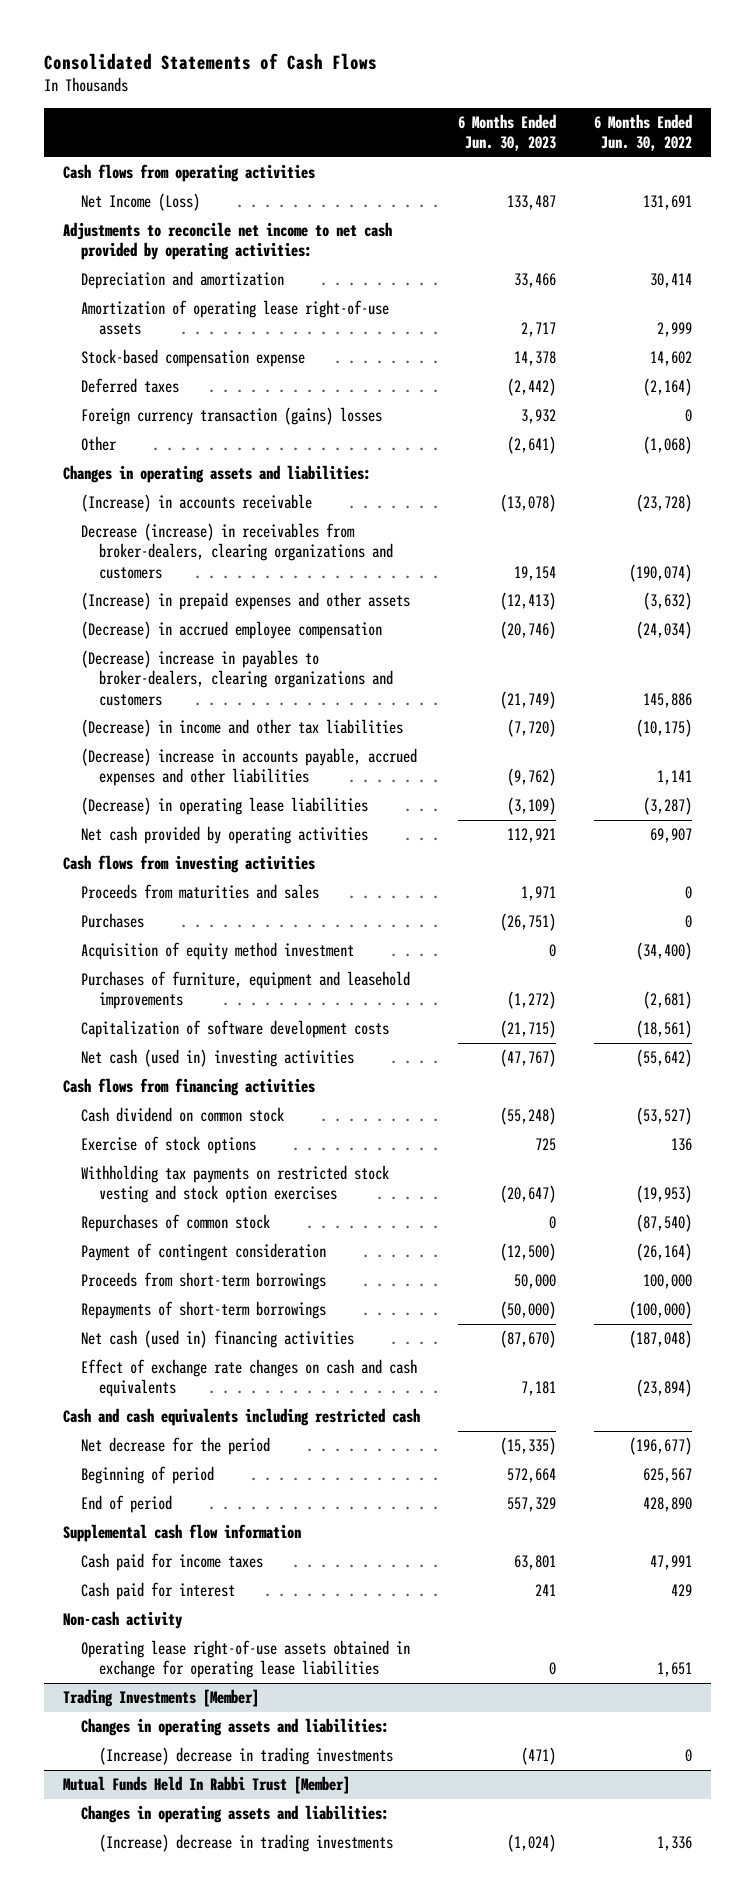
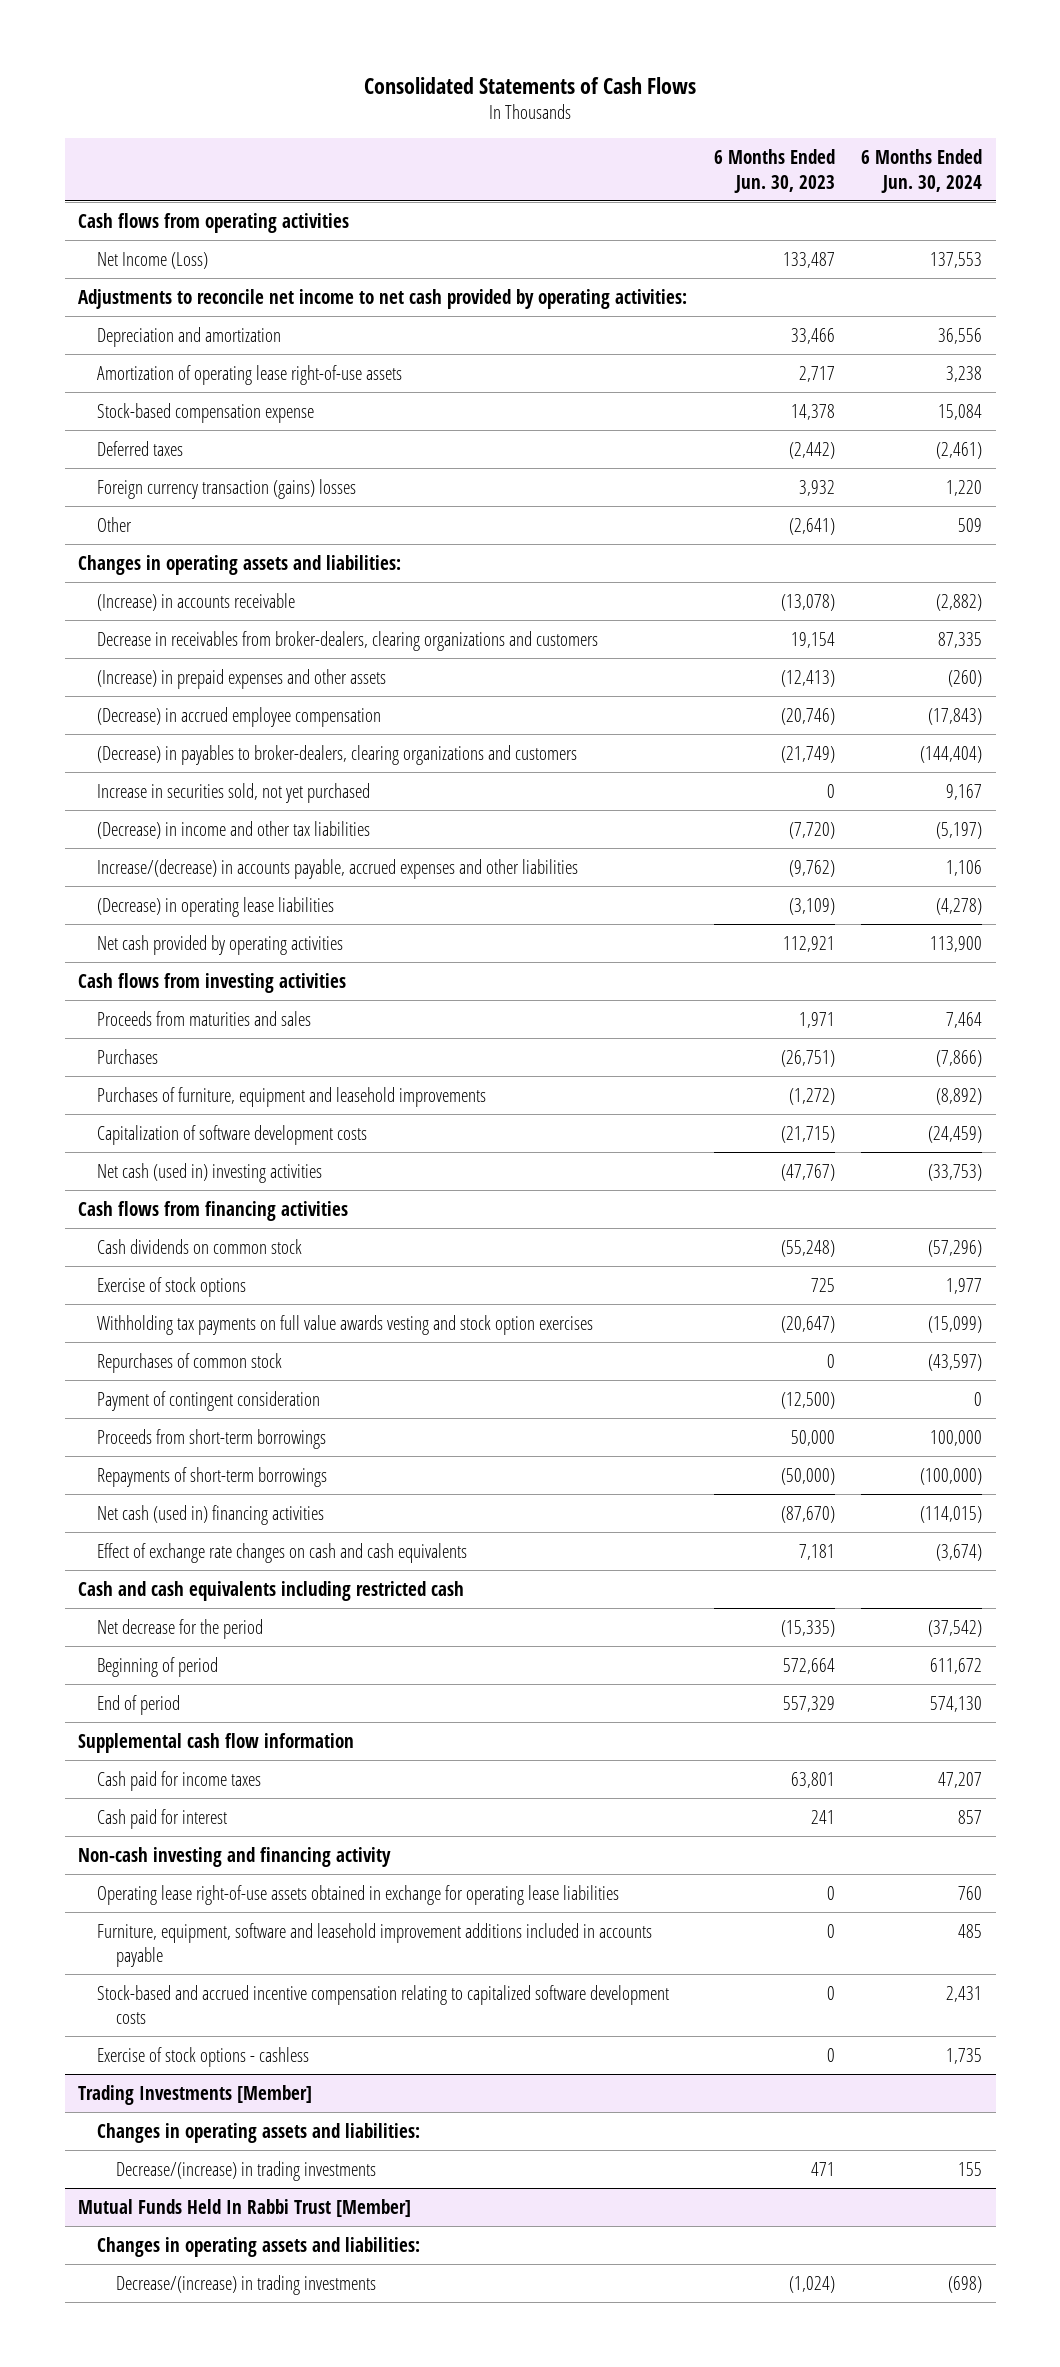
- | 6 Months Ended Jun. 30, 2023 | 6 Months Ended Jun. 30, 2022
+ | 6 Months Ended Jun. 30, 2023 | 6 Months Ended Jun. 30, 2024
- Decrease (increase) in receivables from broker-dealers, clearing organizations and customers | 19,154 | (190,074)
+ Decrease in receivables from broker-dealers, clearing organizations and customers | 19,154 | 87,335
- (Decrease) increase in payables to broker-dealers, clearing organizations and customers | (21,749) | 145,886
+ (Decrease) in payables to broker-dealers, clearing organizations and customers | (21,749) | (144,404)
+ Increase in securities sold, not yet purchased | 0 | 9,167
- (Decrease) increase in accounts payable, accrued expenses and other liabilities | (9,762) | 1,141
+ Increase/(decrease) in accounts payable, accrued expenses and other liabilities | (9,762) | 1,106
- Acquisition of equity method investment | 0 | (34,400)
- Cash dividend on common stock | (55,248) | (53,527)
+ Cash dividends on common stock | (55,248) | (57,296)
- Withholding tax payments on restricted stock vesting and stock option exercises | (20,647) | (19,953)
+ Withholding tax payments on full value awards vesting and stock option exercises | (20,647) | (15,099)
- Non-cash activity
+ Non-cash investing and financing activity
+ Furniture, equipment, software and leasehold improvement additions included in accounts payable | 0 | 485
+ Stock-based and accrued incentive compensation relating to capitalized software development costs | 0 | 2,431
+ Exercise of stock options - cashless | 0 | 1,735
@ Trading Investments [Member]
- (Increase) decrease in trading investments | (471) | 0
+ Decrease/(increase) in trading investments | 471 | 155
@ Mutual Funds Held In Rabbi Trust [Member]
- (Increase) decrease in trading investments | (1,024) | 1,336
+ Decrease/(increase) in trading investments | (1,024) | (698)

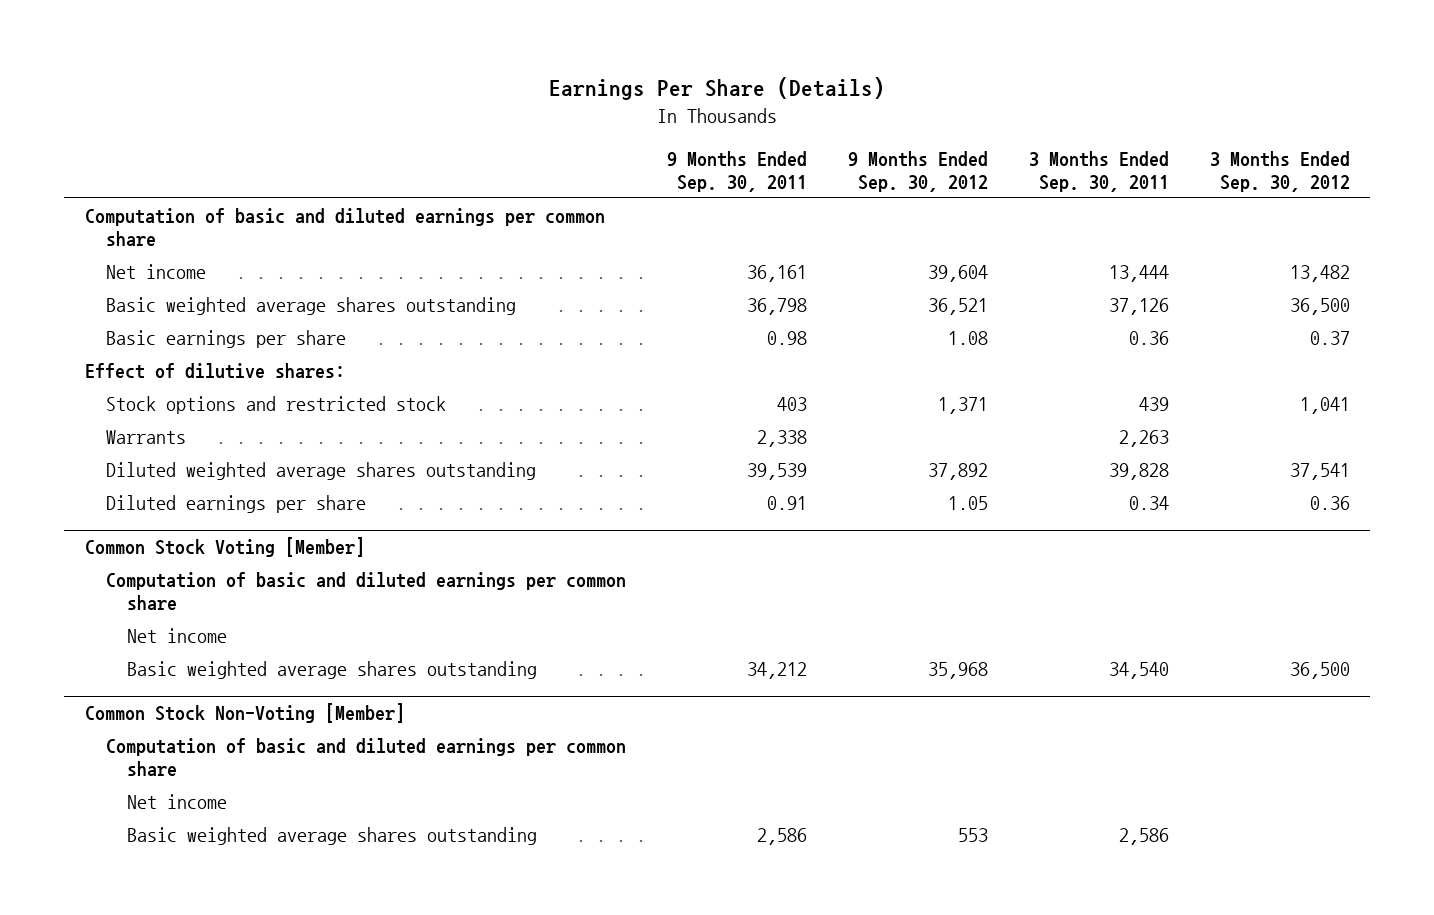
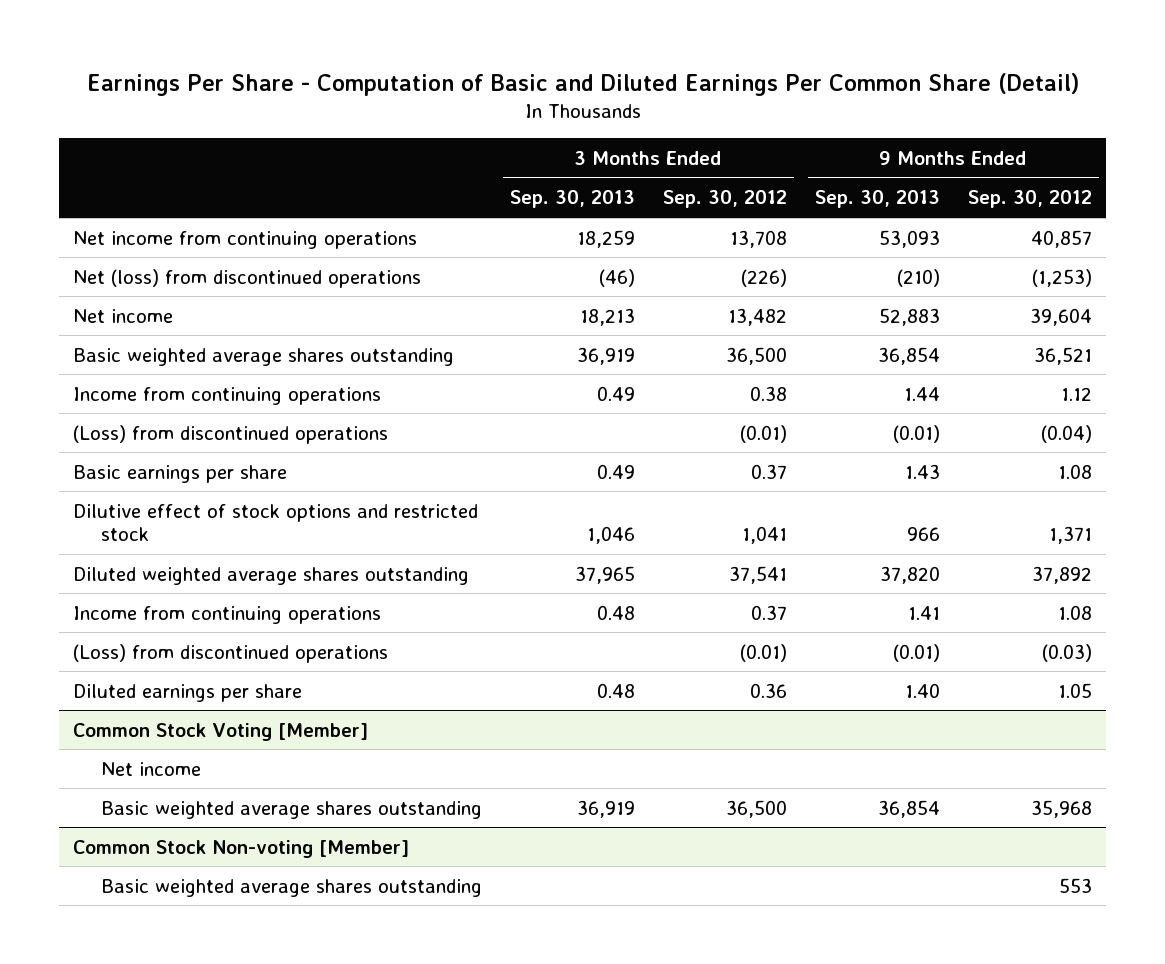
- Earnings Per Share (Details)
+ Earnings Per Share - Computation of Basic and Diluted Earnings Per Common Share (Detail)
- | 9 Months Ended Sep. 30, 2011 | 9 Months Ended Sep. 30, 2012 | 3 Months Ended Sep. 30, 2011 | 3 Months Ended Sep. 30, 2012
+ | 3 Months Ended Sep. 30, 2013 | 3 Months Ended Sep. 30, 2012 | 9 Months Ended Sep. 30, 2013 | 9 Months Ended Sep. 30, 2012
- Computation of basic and diluted earnings per common share
+ Net income from continuing operations | 18,259 | 13,708 | 53,093 | 40,857
+ Net (loss) from discontinued operations | (46) | (226) | (210) | (1,253)
+ Income from continuing operations | 0.49 | 0.38 | 1.44 | 1.12
+ (Loss) from discontinued operations | | (0.01) | (0.01) | (0.04)
- Effect of dilutive shares:
- Stock options and restricted stock | 403 | 1,371 | 439 | 1,041
- Warrants | 2,338 | | 2,263 |
+ Dilutive effect of stock options and restricted stock | 1,046 | 1,041 | 966 | 1,371
+ Income from continuing operations | 0.48 | 0.37 | 1.41 | 1.08
+ (Loss) from discontinued operations | | (0.01) | (0.01) | (0.03)
@ Common Stock Voting [Member]
- Computation of basic and diluted earnings per common share
- Common Stock Non-Voting [Member]
- Computation of basic and diluted earnings per common share
- Net income
+ Common Stock Non-voting [Member]

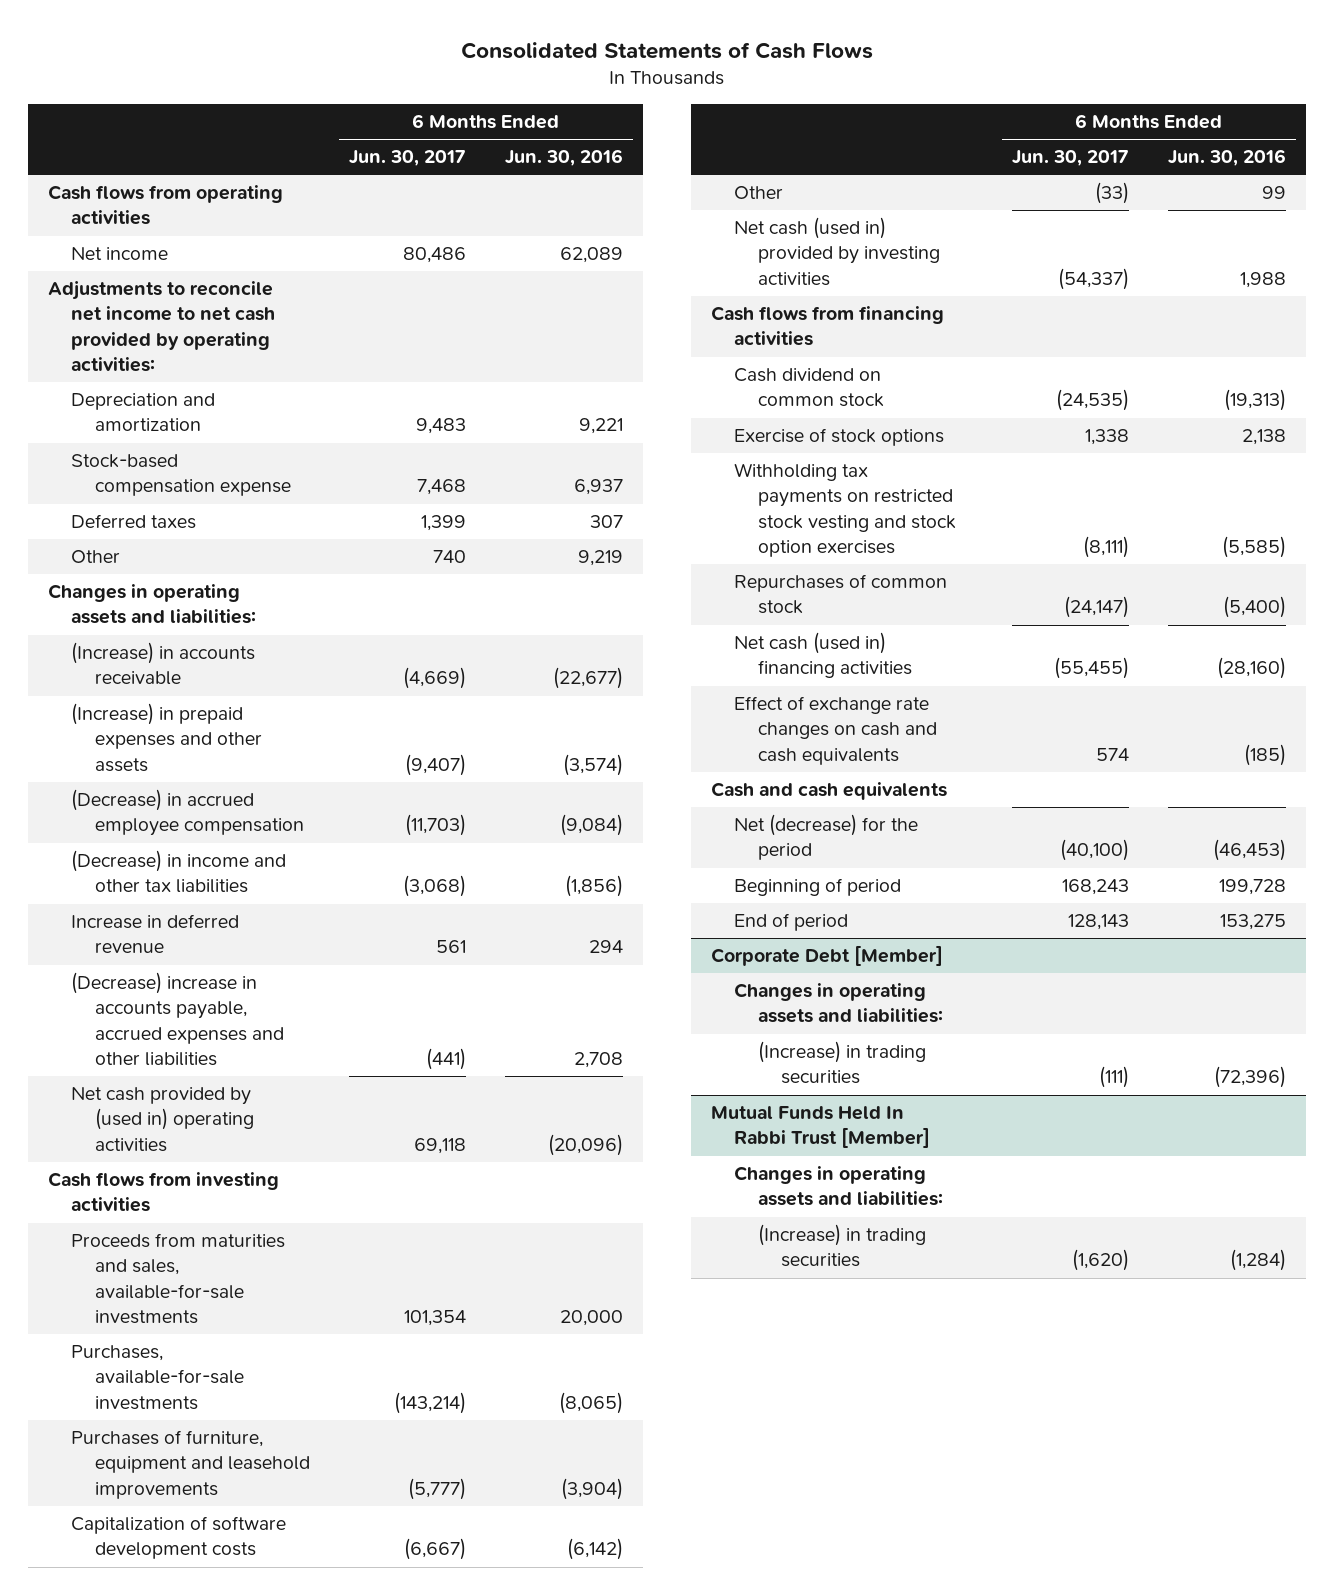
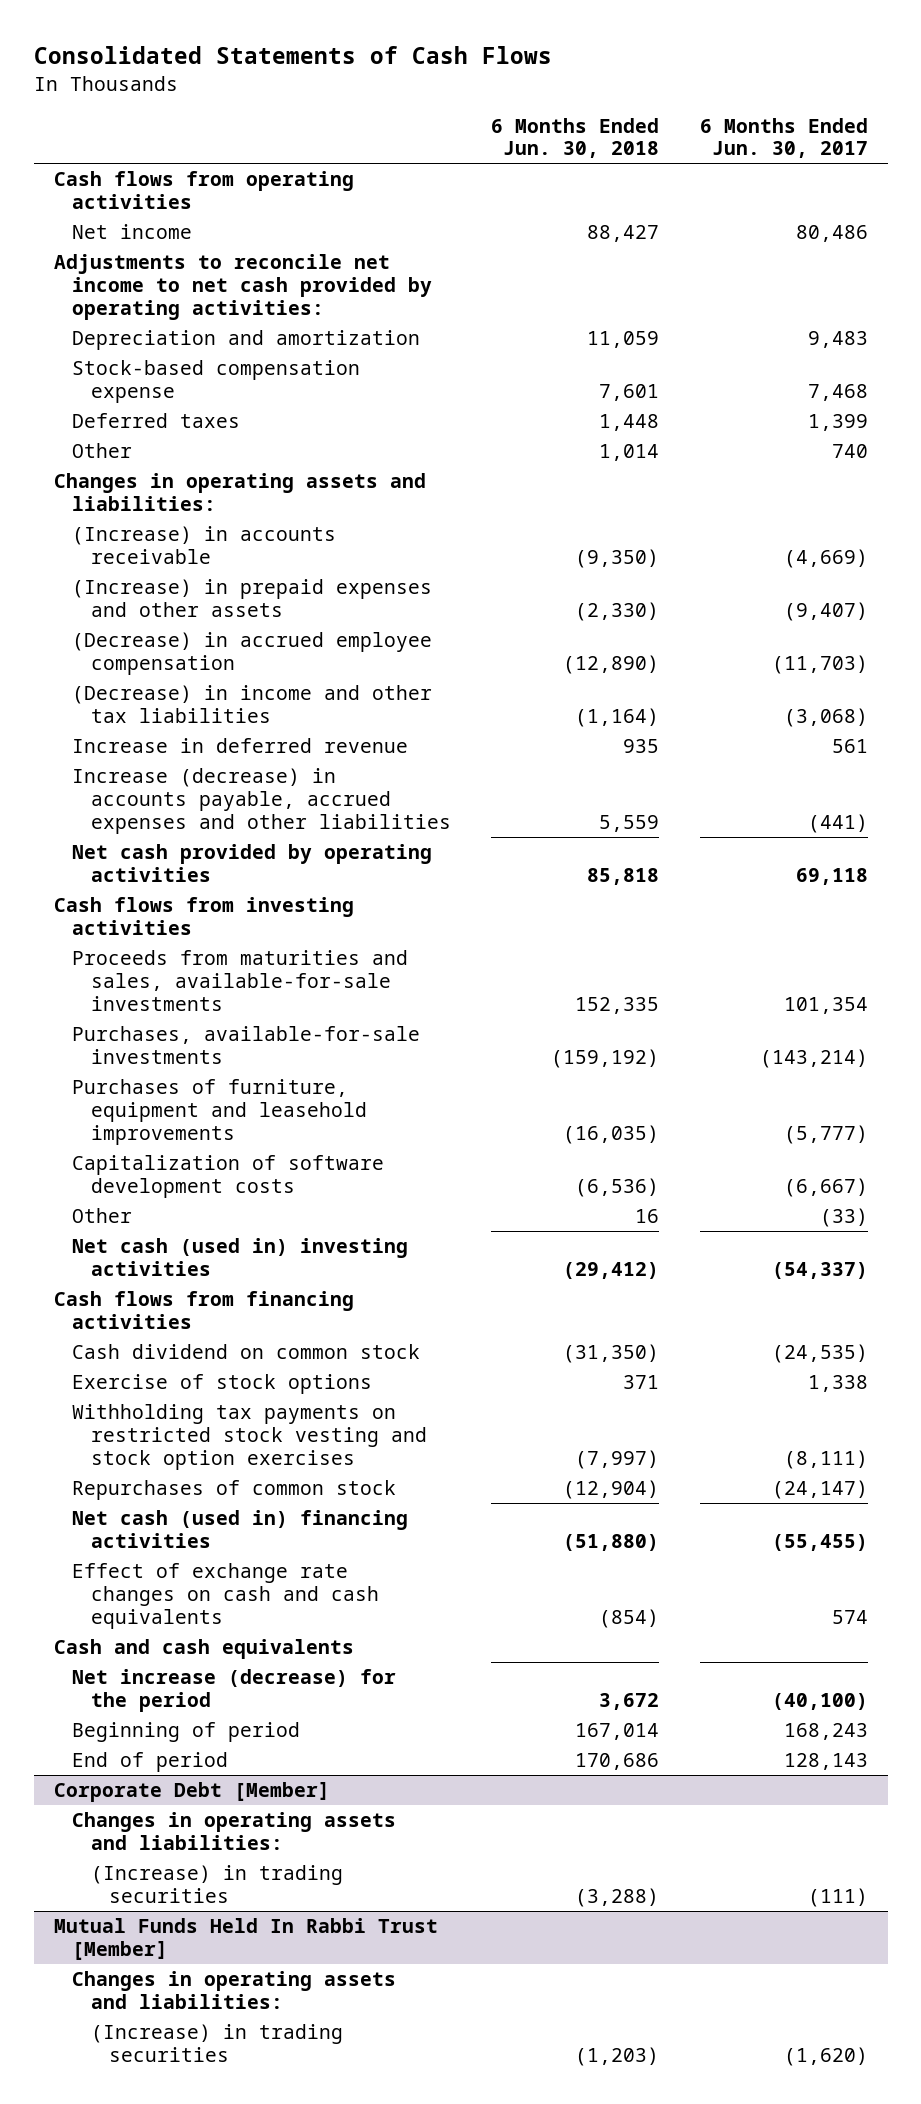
- | 6 Months Ended Jun. 30, 2017 | 6 Months Ended Jun. 30, 2016
+ | 6 Months Ended Jun. 30, 2018 | 6 Months Ended Jun. 30, 2017
- (Decrease) increase in accounts payable, accrued expenses and other liabilities | (441) | 2,708
- Net cash provided by (used in) operating activities | 69,118 | (20,096)
+ Increase (decrease) in accounts payable, accrued expenses and other liabilities | 5,559 | (441)
+ Net cash provided by operating activities | 85,818 | 69,118
- Net cash (used in) provided by investing activities | (54,337) | 1,988
+ Net cash (used in) investing activities | (29,412) | (54,337)
- Net (decrease) for the period | (40,100) | (46,453)
+ Net increase (decrease) for the period | 3,672 | (40,100)

